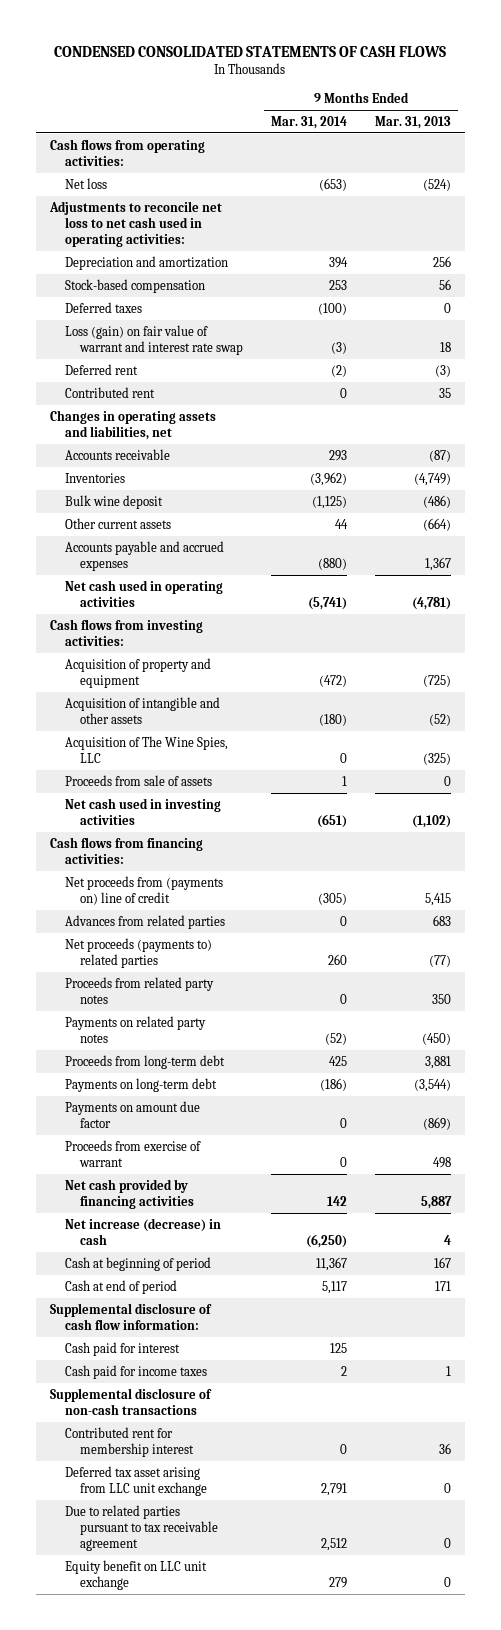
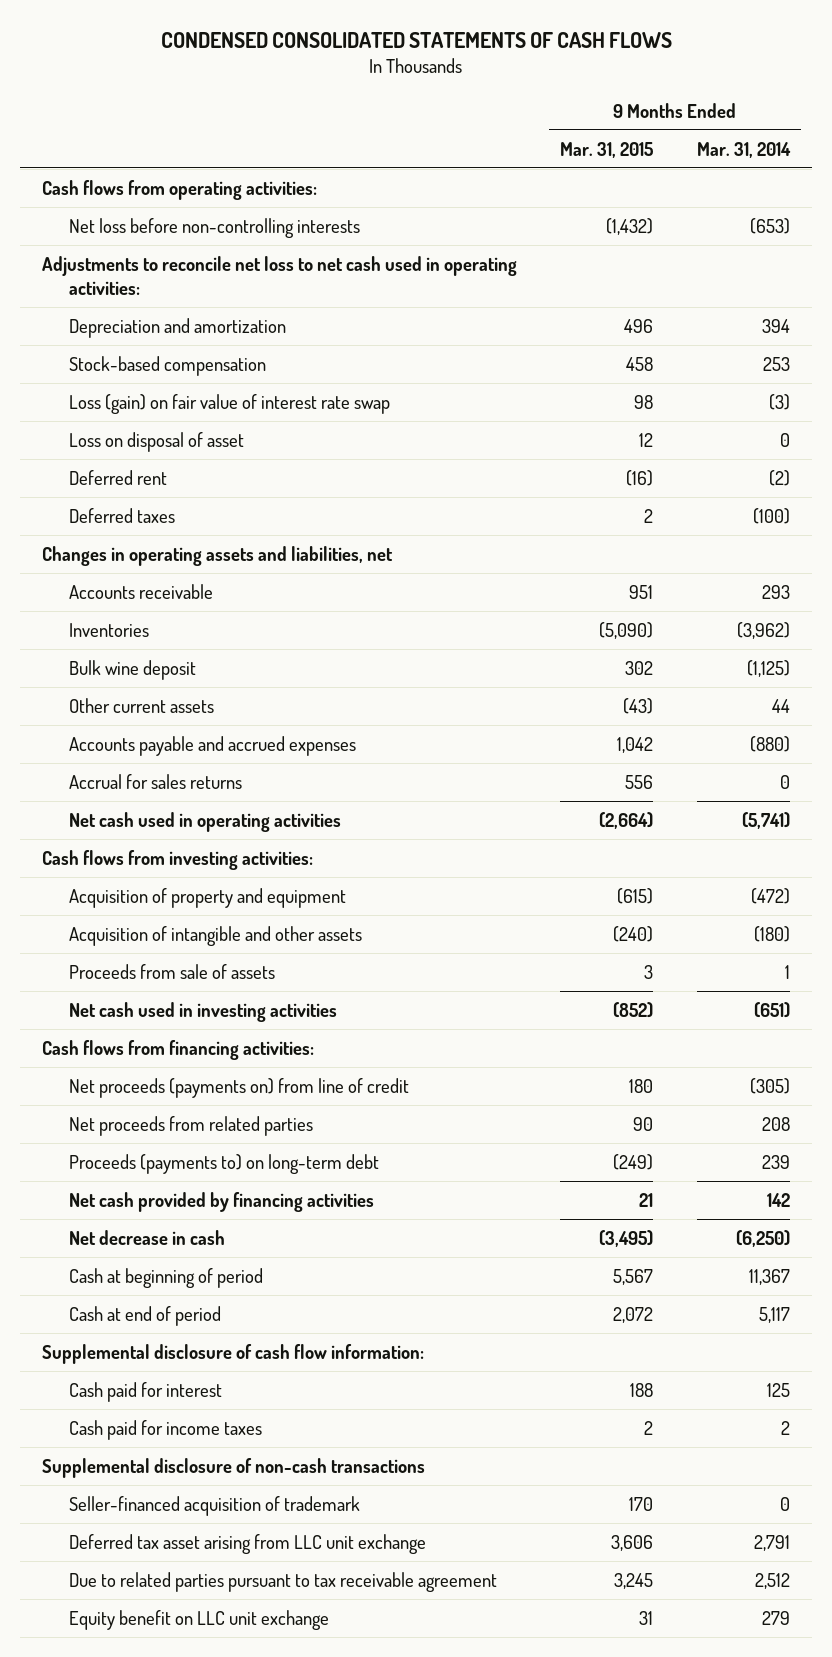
- | 9 Months Ended Mar. 31, 2014 | 9 Months Ended Mar. 31, 2013
+ | 9 Months Ended Mar. 31, 2015 | 9 Months Ended Mar. 31, 2014
- Net loss | (653) | (524)
+ Net loss before non-controlling interests | (1,432) | (653)
- Loss (gain) on fair value of warrant and interest rate swap | (3) | 18
+ Loss (gain) on fair value of interest rate swap | 98 | (3)
+ Loss on disposal of asset | 12 | 0
- Contributed rent | 0 | 35
moved down: Deferred taxes | 2 | (100)
+ Accrual for sales returns | 556 | 0
- Acquisition of The Wine Spies, LLC | 0 | (325)
- Net proceeds from (payments on) line of credit | (305) | 5,415
- Advances from related parties | 0 | 683
- Net proceeds (payments to) related parties | 260 | (77)
- Proceeds from related party notes | 0 | 350
- Payments on related party notes | (52) | (450)
- Proceeds from long-term debt | 425 | 3,881
- Payments on long-term debt | (186) | (3,544)
- Payments on amount due factor | 0 | (869)
- Proceeds from exercise of warrant | 0 | 498
+ Net proceeds (payments on) from line of credit | 180 | (305)
+ Net proceeds from related parties | 90 | 208
+ Proceeds (payments to) on long-term debt | (249) | 239
- Net increase (decrease) in cash | (6,250) | 4
+ Net decrease in cash | (3,495) | (6,250)
- Contributed rent for membership interest | 0 | 36
+ Seller-financed acquisition of trademark | 170 | 0

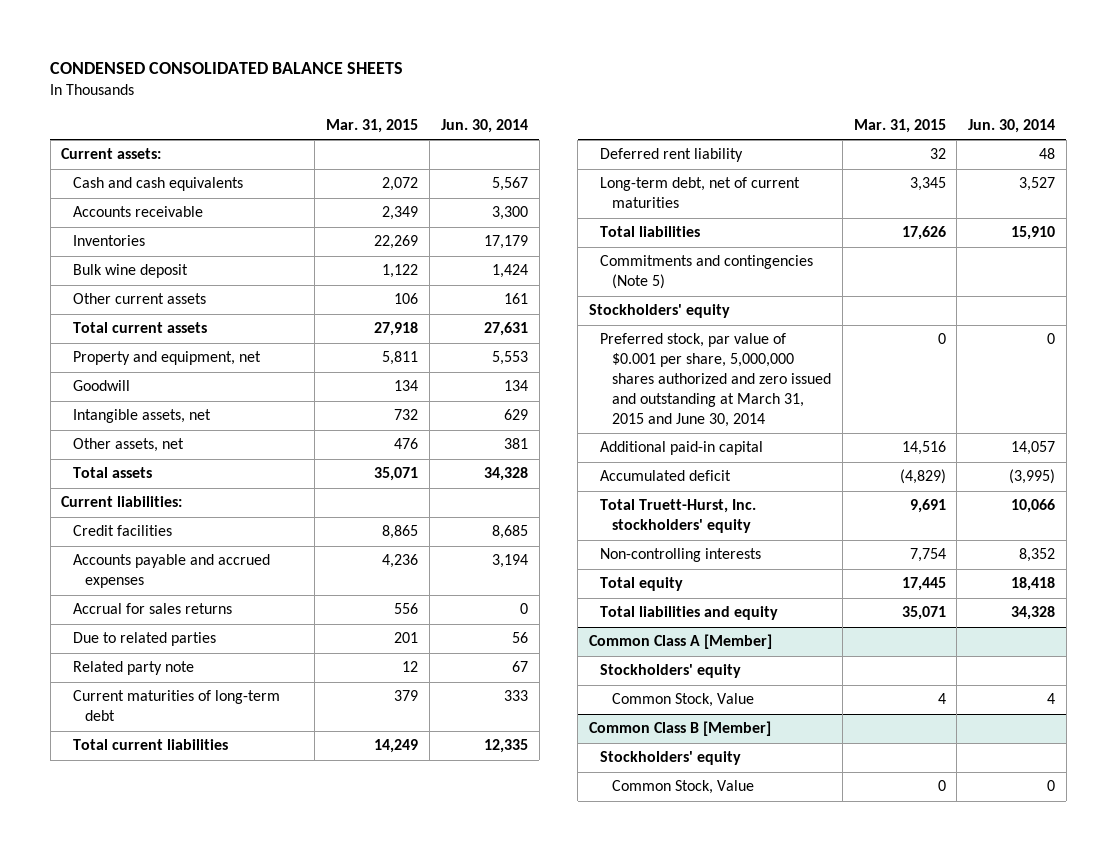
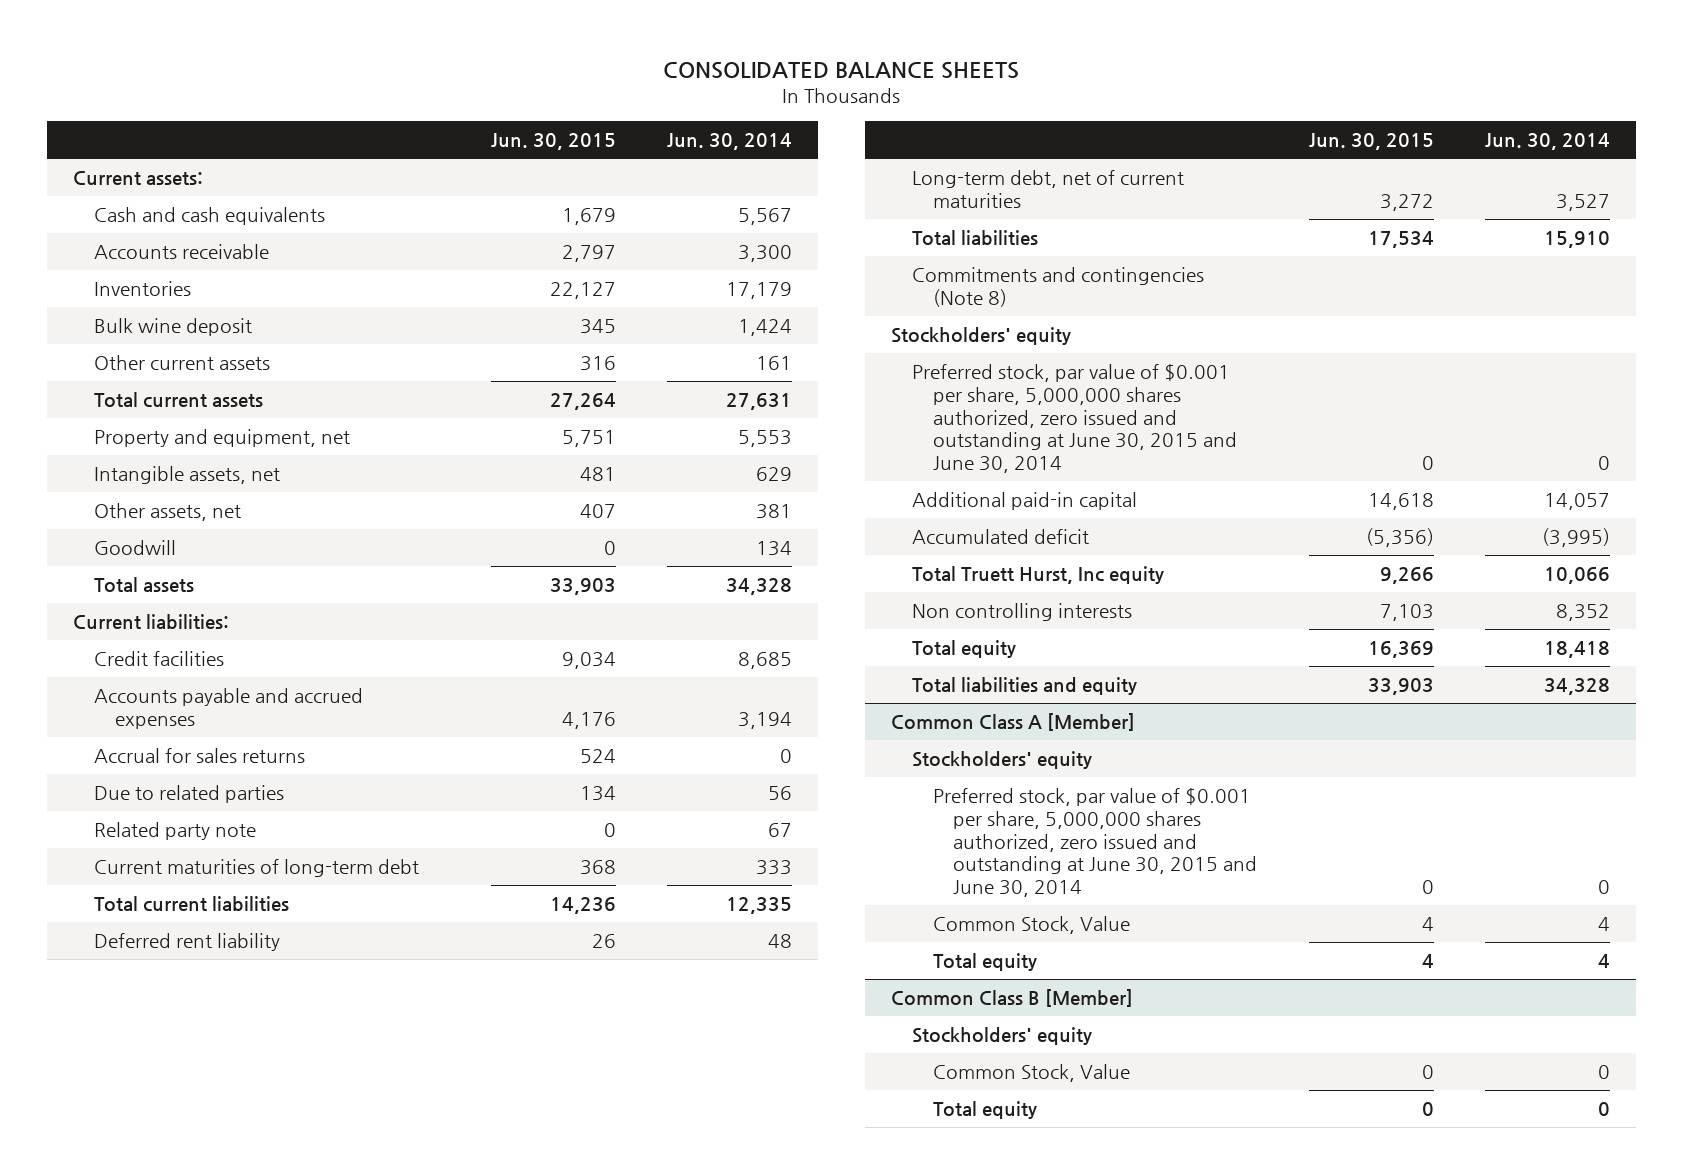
- CONDENSED CONSOLIDATED BALANCE SHEETS
+ CONSOLIDATED BALANCE SHEETS
- | Mar. 31, 2015 | Jun. 30, 2014
+ | Jun. 30, 2015 | Jun. 30, 2014
moved down: Goodwill | 0 | 134
- Commitments and contingencies (Note 5)
+ Commitments and contingencies (Note 8)
- Preferred stock, par value of $0.001 per share, 5,000,000 shares authorized and zero issued and outstanding at March 31, 2015 and June 30, 2014 | 0 | 0
+ Preferred stock, par value of $0.001 per share, 5,000,000 shares authorized, zero issued and outstanding at June 30, 2015 and June 30, 2014 | 0 | 0
- Total Truett-Hurst, Inc. stockholders' equity | 9,691 | 10,066
- Non-controlling interests | 7,754 | 8,352
+ Total Truett Hurst, Inc equity | 9,266 | 10,066
+ Non controlling interests | 7,103 | 8,352
@ Common Class A [Member]
+ Preferred stock, par value of $0.001 per share, 5,000,000 shares authorized, zero issued and outstanding at June 30, 2015 and June 30, 2014 | 0 | 0
+ Total equity | 4 | 4
@ Common Class B [Member]
+ Total equity | 0 | 0

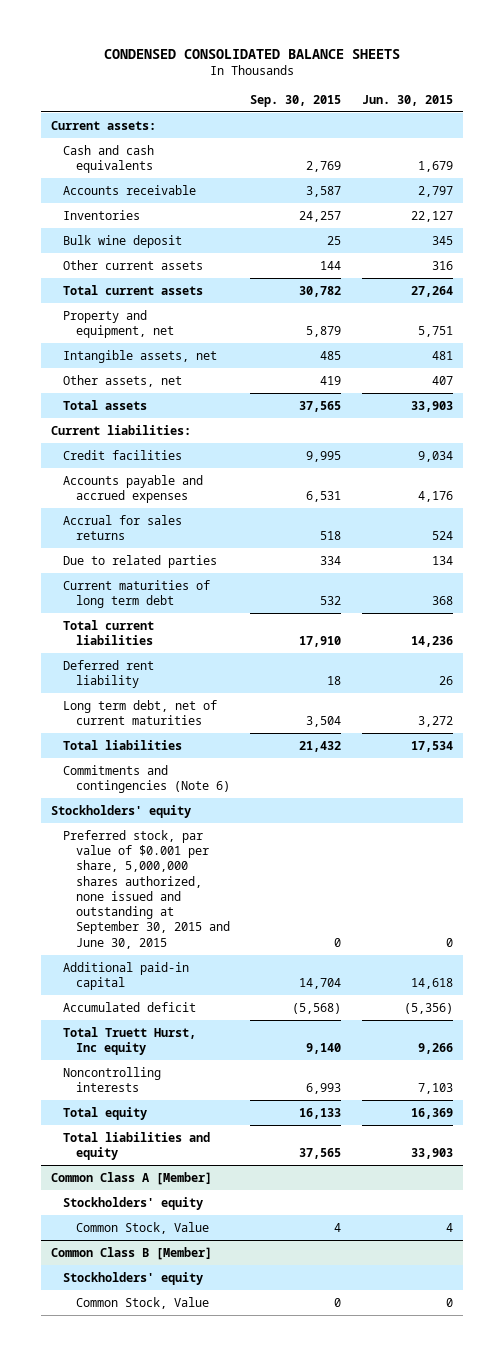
- CONSOLIDATED BALANCE SHEETS
+ CONDENSED CONSOLIDATED BALANCE SHEETS
- | Jun. 30, 2015 | Jun. 30, 2014
+ | Sep. 30, 2015 | Jun. 30, 2015
- Goodwill | 0 | 134
- Related party note | 0 | 67
- Current maturities of long-term debt | 368 | 333
+ Current maturities of long term debt | 532 | 368
- Long-term debt, net of current maturities | 3,272 | 3,527
+ Long term debt, net of current maturities | 3,504 | 3,272
- Commitments and contingencies (Note 8)
+ Commitments and contingencies (Note 6)
- Preferred stock, par value of $0.001 per share, 5,000,000 shares authorized, zero issued and outstanding at June 30, 2015 and June 30, 2014 | 0 | 0
+ Preferred stock, par value of $0.001 per share, 5,000,000 shares authorized, none issued and outstanding at September 30, 2015 and June 30, 2015 | 0 | 0
- Non controlling interests | 7,103 | 8,352
+ Noncontrolling interests | 6,993 | 7,103
@ Common Class A [Member]
- Preferred stock, par value of $0.001 per share, 5,000,000 shares authorized, zero issued and outstanding at June 30, 2015 and June 30, 2014 | 0 | 0
- Total equity | 4 | 4
@ Common Class B [Member]
- Total equity | 0 | 0

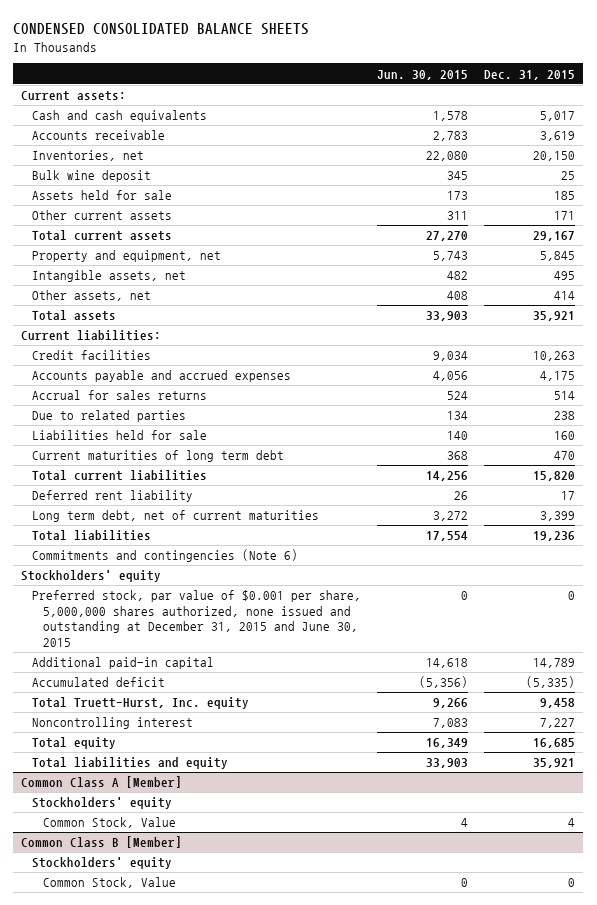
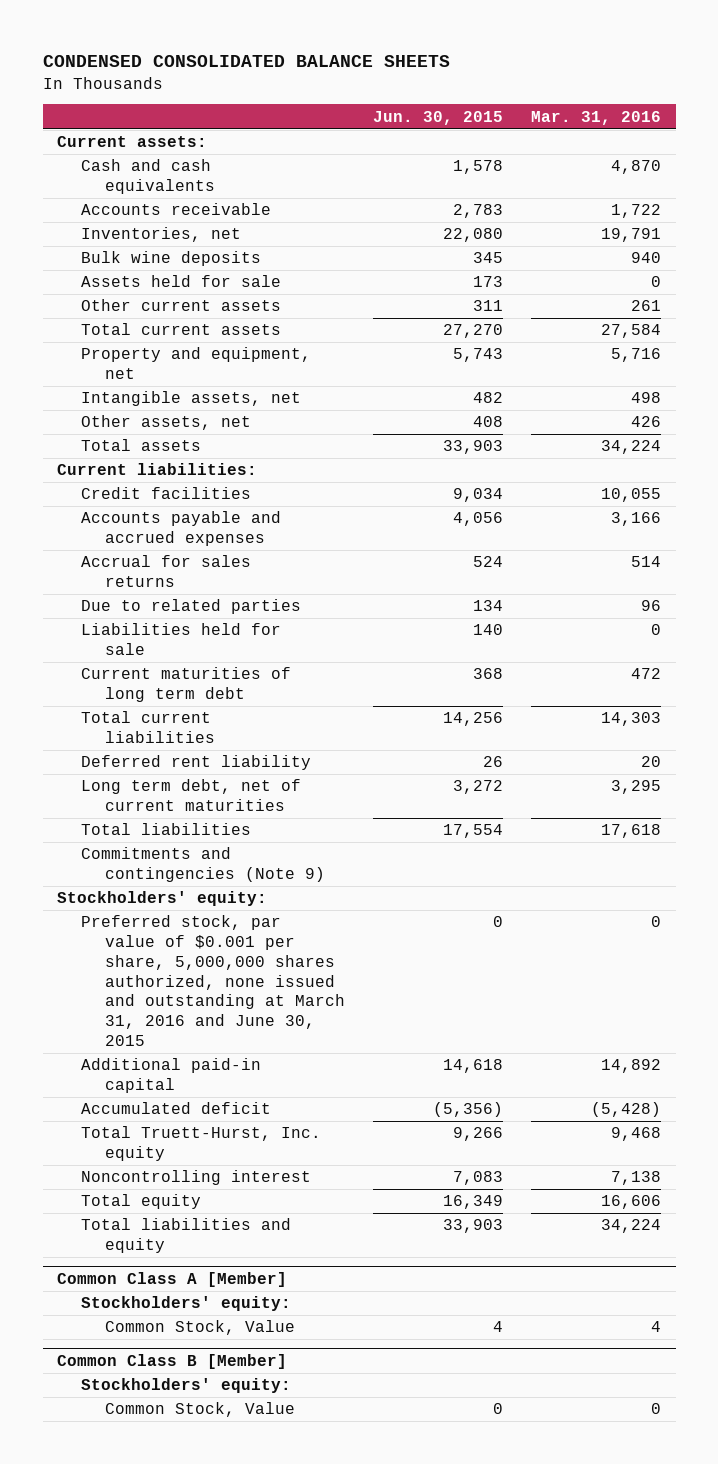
- | Jun. 30, 2015 | Dec. 31, 2015
+ | Jun. 30, 2015 | Mar. 31, 2016
- Bulk wine deposit | 345 | 25
+ Bulk wine deposits | 345 | 940
- Commitments and contingencies (Note 6)
- Stockholders' equity
- Preferred stock, par value of $0.001 per share, 5,000,000 shares authorized, none issued and outstanding at December 31, 2015 and June 30, 2015 | 0 | 0
+ Commitments and contingencies (Note 9)
+ Stockholders' equity:
+ Preferred stock, par value of $0.001 per share, 5,000,000 shares authorized, none issued and outstanding at March 31, 2016 and June 30, 2015 | 0 | 0
@ Common Class A [Member]
- Stockholders' equity
+ Stockholders' equity:
@ Common Class B [Member]
- Stockholders' equity
+ Stockholders' equity:

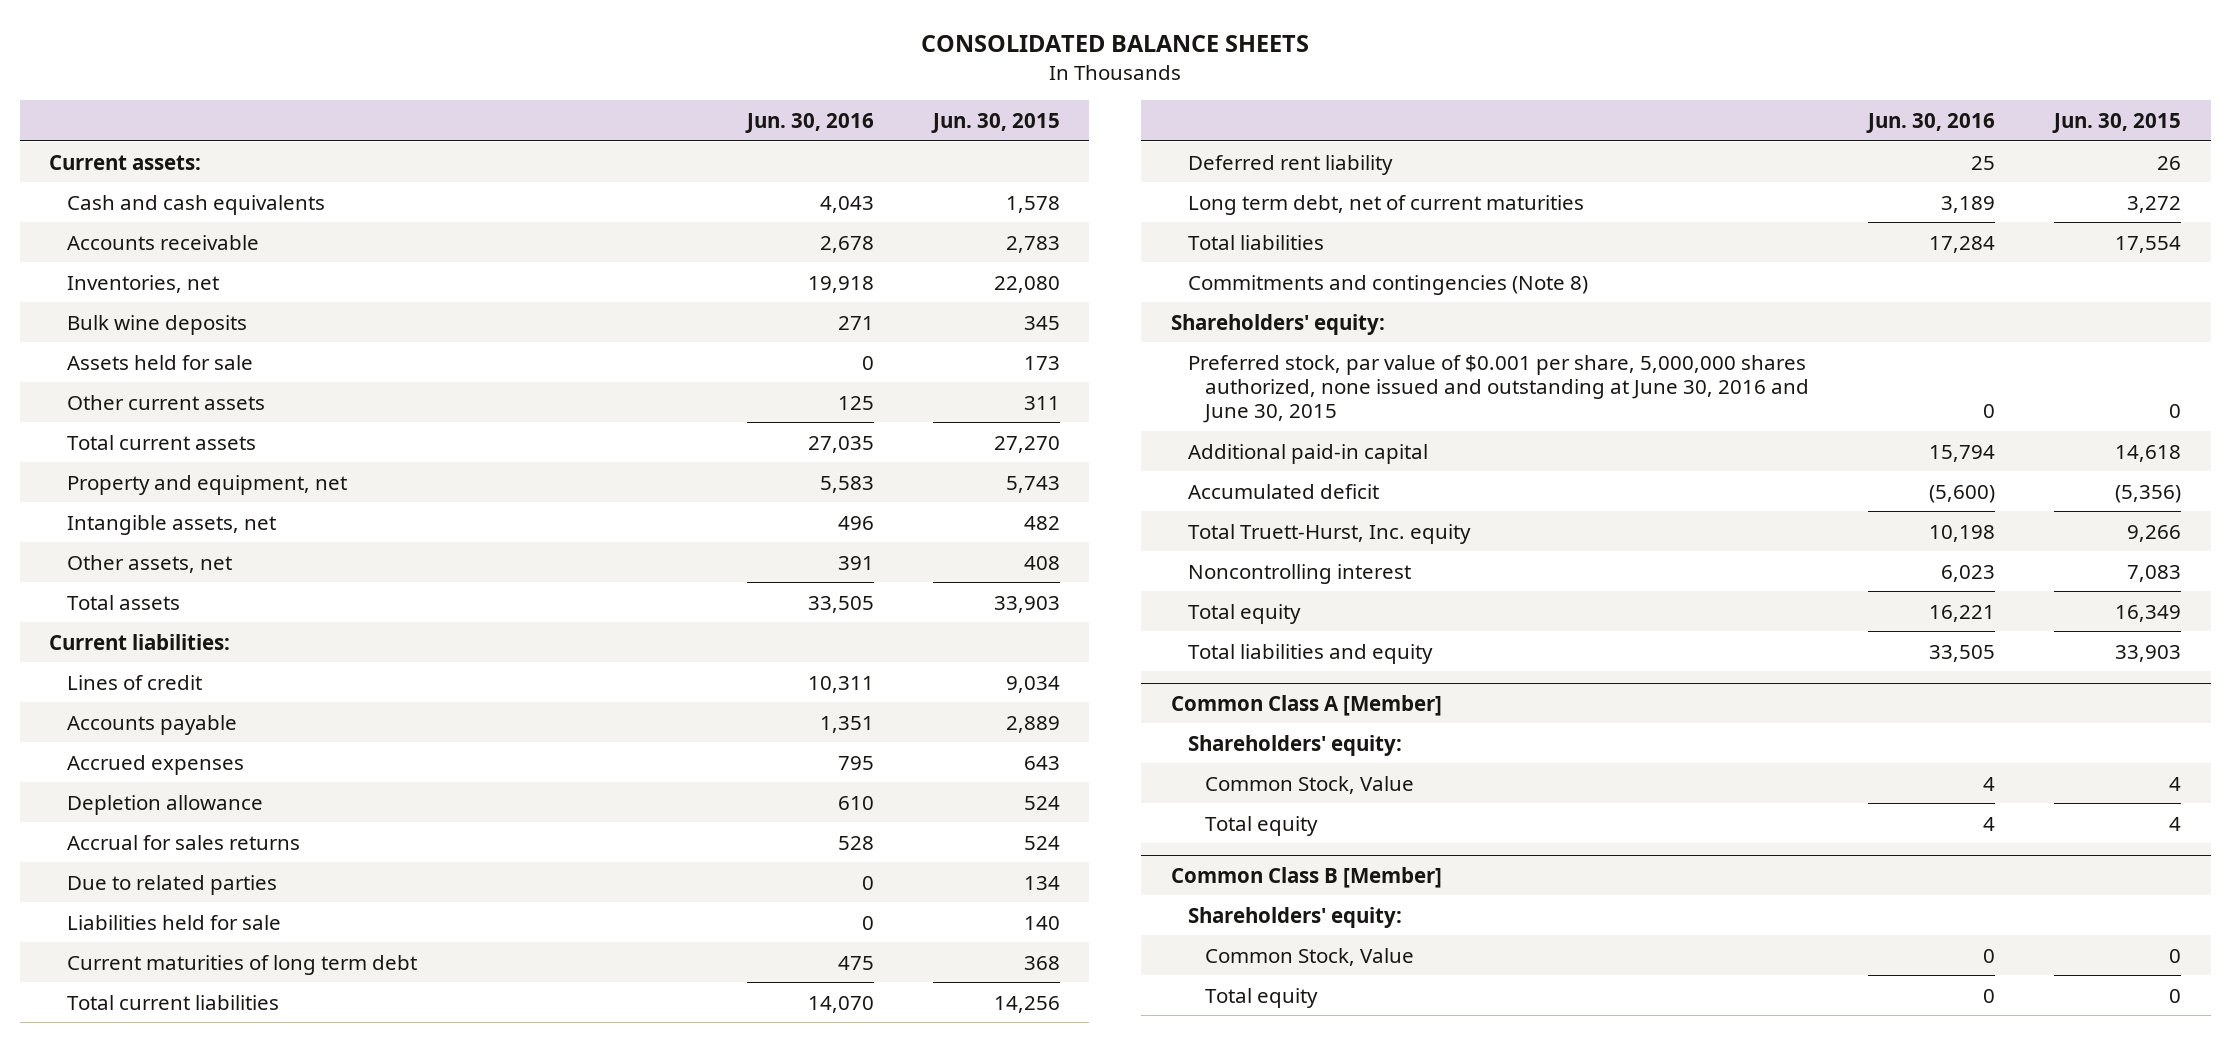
- CONDENSED CONSOLIDATED BALANCE SHEETS
+ CONSOLIDATED BALANCE SHEETS
- | Jun. 30, 2015 | Mar. 31, 2016
+ | Jun. 30, 2016 | Jun. 30, 2015
- Credit facilities | 9,034 | 10,055
- Accounts payable and accrued expenses | 4,056 | 3,166
+ Lines of credit | 10,311 | 9,034
+ Accounts payable | 1,351 | 2,889
+ Accrued expenses | 795 | 643
+ Depletion allowance | 610 | 524
- Commitments and contingencies (Note 9)
- Stockholders' equity:
- Preferred stock, par value of $0.001 per share, 5,000,000 shares authorized, none issued and outstanding at March 31, 2016 and June 30, 2015 | 0 | 0
+ Commitments and contingencies (Note 8)
+ Shareholders' equity:
+ Preferred stock, par value of $0.001 per share, 5,000,000 shares authorized, none issued and outstanding at June 30, 2016 and June 30, 2015 | 0 | 0
@ Common Class A [Member]
- Stockholders' equity:
+ Shareholders' equity:
+ Total equity | 4 | 4
@ Common Class B [Member]
- Stockholders' equity:
+ Shareholders' equity:
+ Total equity | 0 | 0

